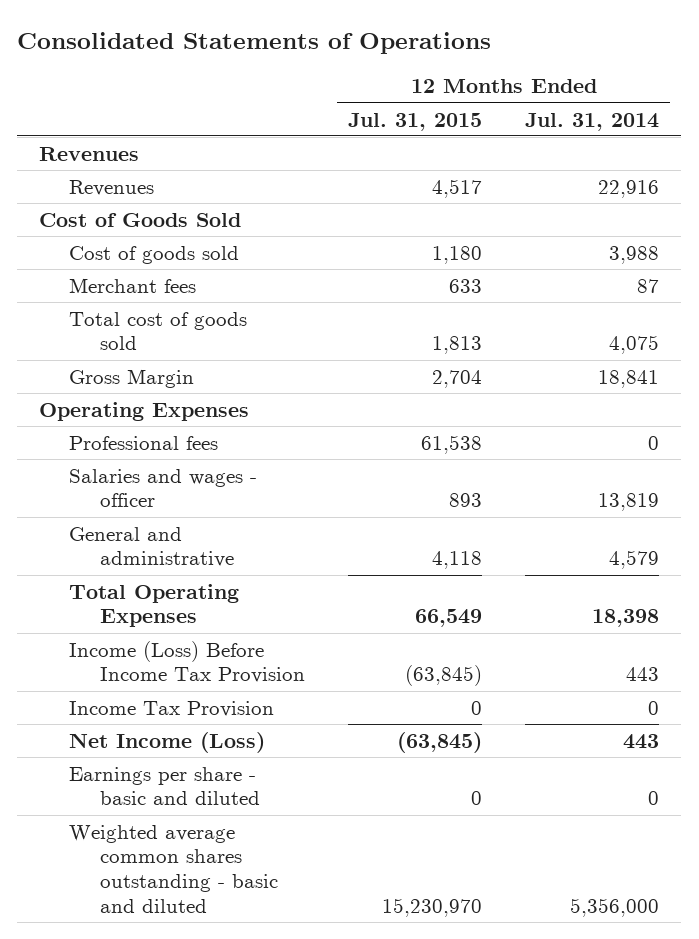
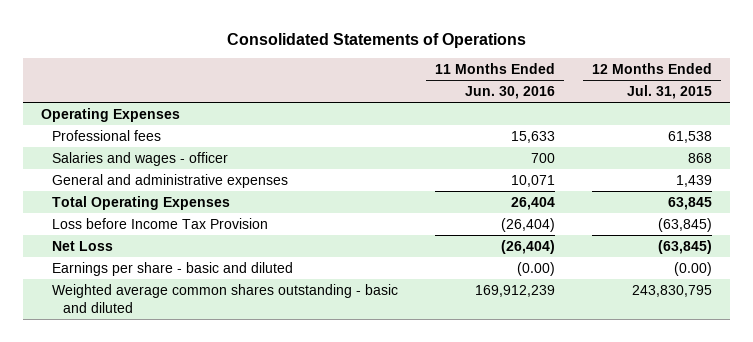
- | 12 Months Ended Jul. 31, 2015 | 12 Months Ended Jul. 31, 2014
+ | 11 Months Ended Jun. 30, 2016 | 12 Months Ended Jul. 31, 2015
- Revenues
- Revenues | 4,517 | 22,916
- Cost of Goods Sold
- Cost of goods sold | 1,180 | 3,988
- Merchant fees | 633 | 87
- Total cost of goods sold | 1,813 | 4,075
- Gross Margin | 2,704 | 18,841
- Salaries and wages - officer | 893 | 13,819
- General and administrative | 4,118 | 4,579
- Total Operating Expenses | 66,549 | 18,398
- Income (Loss) Before Income Tax Provision | (63,845) | 443
- Income Tax Provision | 0 | 0
- Net Income (Loss) | (63,845) | 443
- Earnings per share - basic and diluted | 0 | 0
- Weighted average common shares outstanding - basic and diluted | 15,230,970 | 5,356,000
+ Salaries and wages - officer | 700 | 868
+ General and administrative expenses | 10,071 | 1,439
+ Total Operating Expenses | 26,404 | 63,845
+ Loss before Income Tax Provision | (26,404) | (63,845)
+ Net Loss | (26,404) | (63,845)
+ Earnings per share - basic and diluted | (0.00) | (0.00)
+ Weighted average common shares outstanding - basic and diluted | 169,912,239 | 243,830,795

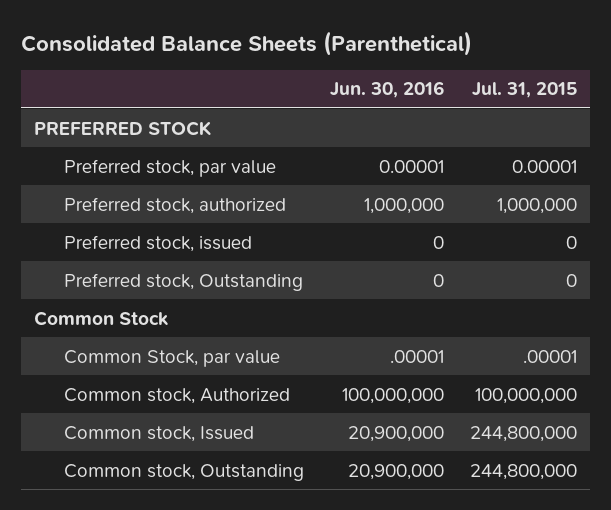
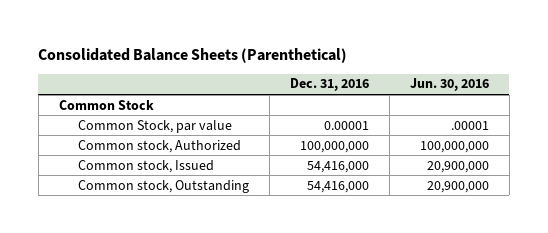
- | Jun. 30, 2016 | Jul. 31, 2015
+ | Dec. 31, 2016 | Jun. 30, 2016
- PREFERRED STOCK
- Preferred stock, par value | 0.00001 | 0.00001
- Preferred stock, authorized | 1,000,000 | 1,000,000
- Preferred stock, issued | 0 | 0
- Preferred stock, Outstanding | 0 | 0

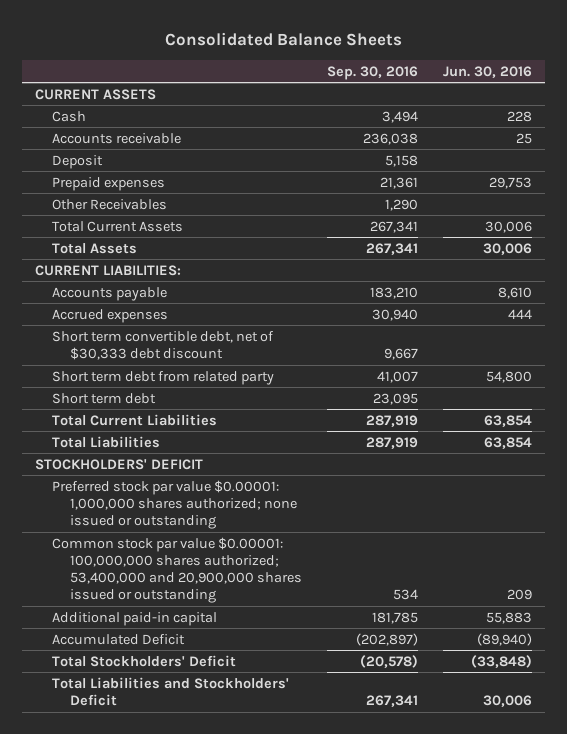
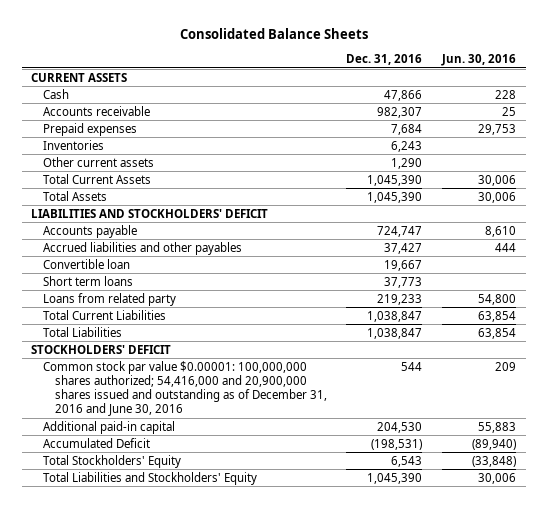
- | Sep. 30, 2016 | Jun. 30, 2016
+ | Dec. 31, 2016 | Jun. 30, 2016
- Deposit | 5,158 |
- Other Receivables | 1,290 |
+ Inventories | 6,243 |
+ Other current assets | 1,290 |
- CURRENT LIABILITIES:
+ LIABILITIES AND STOCKHOLDERS' DEFICIT
- Accrued expenses | 30,940 | 444
- Short term convertible debt, net of $30,333 debt discount | 9,667 |
- Short term debt from related party | 41,007 | 54,800
- Short term debt | 23,095 |
+ Accrued liabilities and other payables | 37,427 | 444
+ Convertible loan | 19,667 |
+ Short term loans | 37,773 |
+ Loans from related party | 219,233 | 54,800
- Preferred stock par value $0.00001: 1,000,000 shares authorized; none issued or outstanding
- Common stock par value $0.00001: 100,000,000 shares authorized; 53,400,000 and 20,900,000 shares issued or outstanding | 534 | 209
+ Common stock par value $0.00001: 100,000,000 shares authorized; 54,416,000 and 20,900,000 shares issued and outstanding as of December 31, 2016 and June 30, 2016 | 544 | 209
- Total Stockholders' Deficit | (20,578) | (33,848)
- Total Liabilities and Stockholders' Deficit | 267,341 | 30,006
+ Total Stockholders' Equity | 6,543 | (33,848)
+ Total Liabilities and Stockholders' Equity | 1,045,390 | 30,006

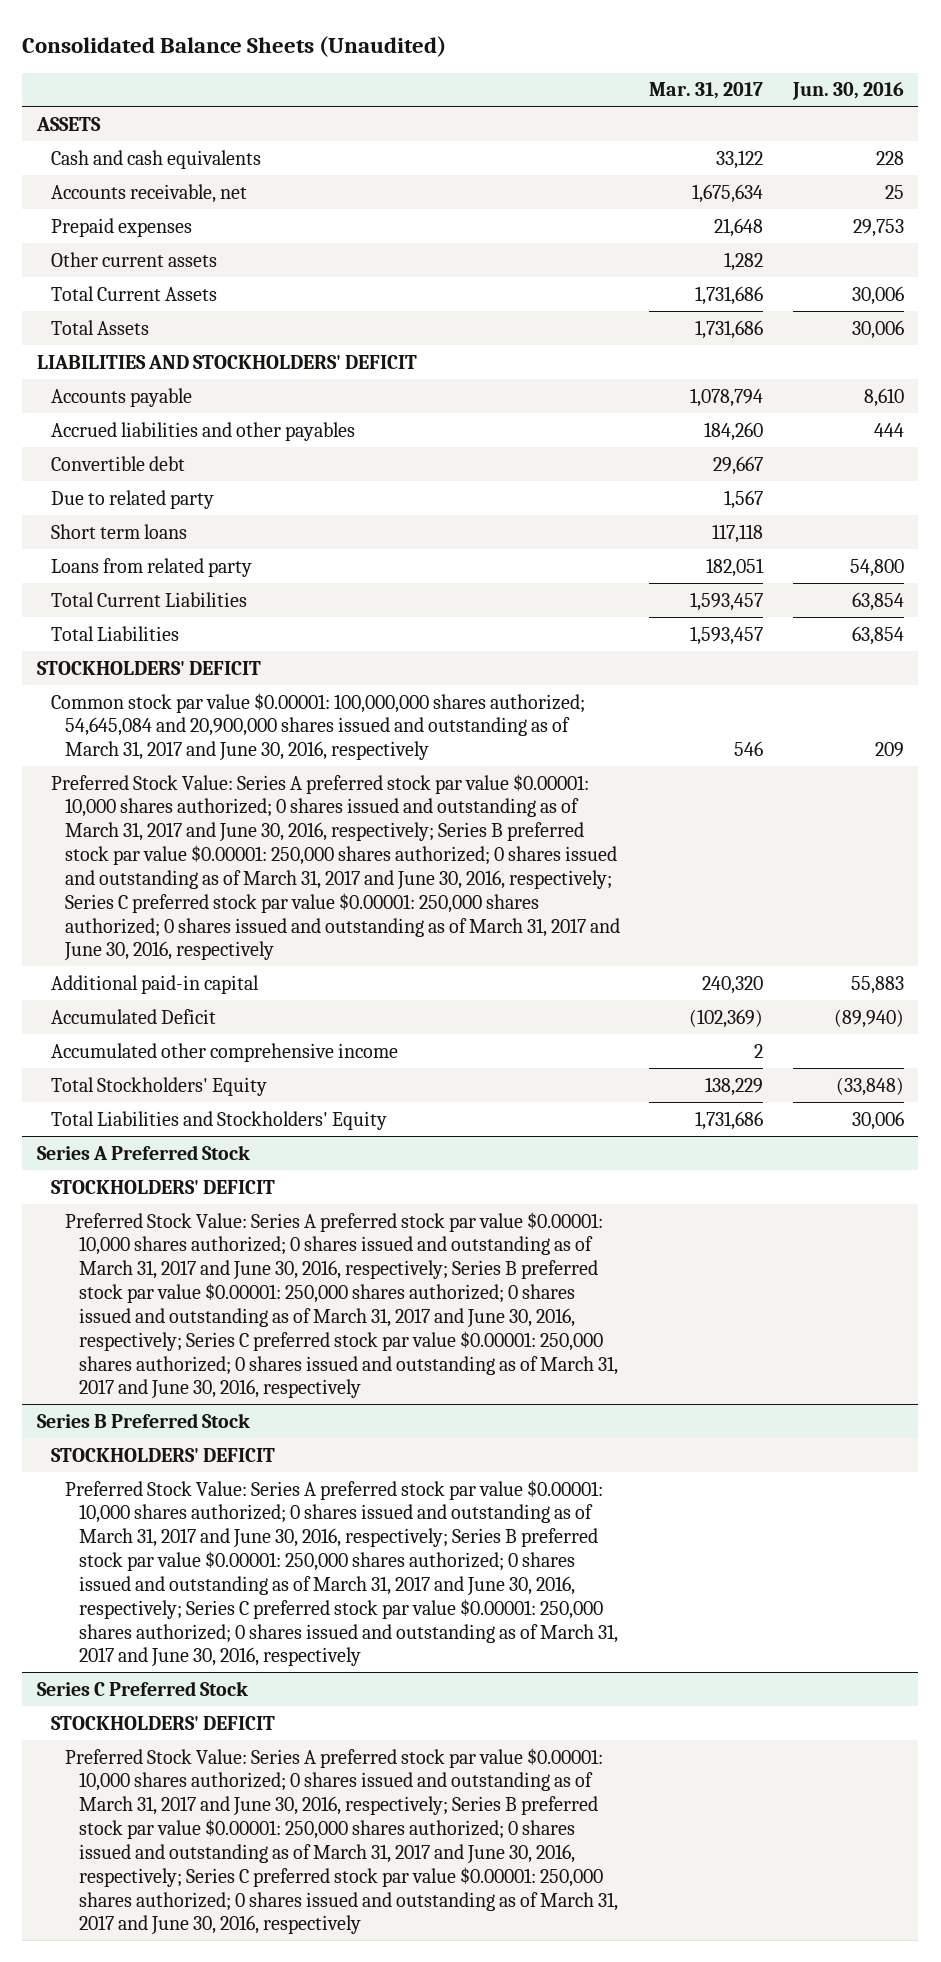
- Consolidated Balance Sheets
+ Consolidated Balance Sheets (Unaudited)
- | Dec. 31, 2016 | Jun. 30, 2016
+ | Mar. 31, 2017 | Jun. 30, 2016
- CURRENT ASSETS
- Cash | 47,866 | 228
- Accounts receivable | 982,307 | 25
+ ASSETS
+ Cash and cash equivalents | 33,122 | 228
+ Accounts receivable, net | 1,675,634 | 25
- Inventories | 6,243 |
- Convertible loan | 19,667 |
+ Convertible debt | 29,667 |
+ Due to related party | 1,567 |
- Common stock par value $0.00001: 100,000,000 shares authorized; 54,416,000 and 20,900,000 shares issued and outstanding as of December 31, 2016 and June 30, 2016 | 544 | 209
+ Common stock par value $0.00001: 100,000,000 shares authorized; 54,645,084 and 20,900,000 shares issued and outstanding as of March 31, 2017 and June 30, 2016, respectively | 546 | 209
+ Preferred Stock Value: Series A preferred stock par value $0.00001: 10,000 shares authorized; 0 shares issued and outstanding as of March 31, 2017 and June 30, 2016, respectively; Series B preferred stock par value $0.00001: 250,000 shares authorized; 0 shares issued and outstanding as of March 31, 2017 and June 30, 2016, respectively; Series C preferred stock par value $0.00001: 250,000 shares authorized; 0 shares issued and outstanding as of March 31, 2017 and June 30, 2016, respectively
+ Accumulated other comprehensive income | 2 |
+ Series A Preferred Stock
+ STOCKHOLDERS' DEFICIT
+ Preferred Stock Value: Series A preferred stock par value $0.00001: 10,000 shares authorized; 0 shares issued and outstanding as of March 31, 2017 and June 30, 2016, respectively; Series B preferred stock par value $0.00001: 250,000 shares authorized; 0 shares issued and outstanding as of March 31, 2017 and June 30, 2016, respectively; Series C preferred stock par value $0.00001: 250,000 shares authorized; 0 shares issued and outstanding as of March 31, 2017 and June 30, 2016, respectively
+ Series B Preferred Stock
+ STOCKHOLDERS' DEFICIT
+ Preferred Stock Value: Series A preferred stock par value $0.00001: 10,000 shares authorized; 0 shares issued and outstanding as of March 31, 2017 and June 30, 2016, respectively; Series B preferred stock par value $0.00001: 250,000 shares authorized; 0 shares issued and outstanding as of March 31, 2017 and June 30, 2016, respectively; Series C preferred stock par value $0.00001: 250,000 shares authorized; 0 shares issued and outstanding as of March 31, 2017 and June 30, 2016, respectively
+ Series C Preferred Stock
+ STOCKHOLDERS' DEFICIT
+ Preferred Stock Value: Series A preferred stock par value $0.00001: 10,000 shares authorized; 0 shares issued and outstanding as of March 31, 2017 and June 30, 2016, respectively; Series B preferred stock par value $0.00001: 250,000 shares authorized; 0 shares issued and outstanding as of March 31, 2017 and June 30, 2016, respectively; Series C preferred stock par value $0.00001: 250,000 shares authorized; 0 shares issued and outstanding as of March 31, 2017 and June 30, 2016, respectively

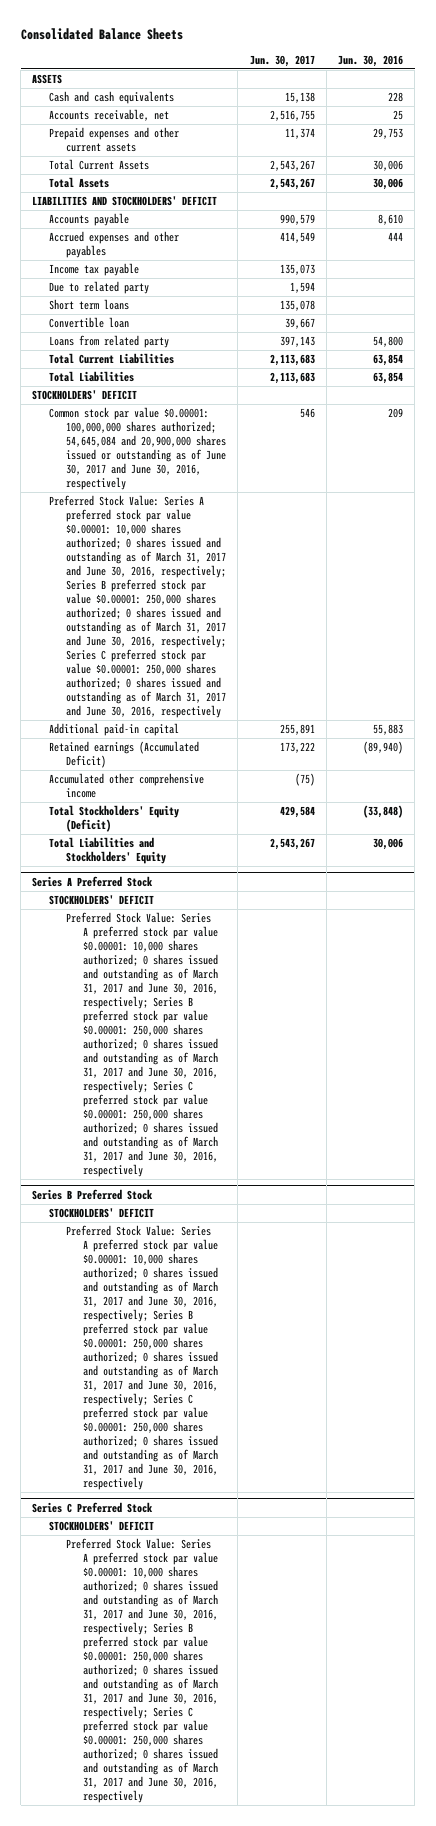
- Consolidated Balance Sheets (Unaudited)
+ Consolidated Balance Sheets
- | Mar. 31, 2017 | Jun. 30, 2016
+ | Jun. 30, 2017 | Jun. 30, 2016
- Prepaid expenses | 21,648 | 29,753
- Other current assets | 1,282 |
+ Prepaid expenses and other current assets | 11,374 | 29,753
- Accrued liabilities and other payables | 184,260 | 444
- Convertible debt | 29,667 |
+ Accrued expenses and other payables | 414,549 | 444
+ Income tax payable | 135,073 |
+ Convertible loan | 39,667 |
- Common stock par value $0.00001: 100,000,000 shares authorized; 54,645,084 and 20,900,000 shares issued and outstanding as of March 31, 2017 and June 30, 2016, respectively | 546 | 209
+ Common stock par value $0.00001: 100,000,000 shares authorized; 54,645,084 and 20,900,000 shares issued or outstanding as of June 30, 2017 and June 30, 2016, respectively | 546 | 209
- Accumulated Deficit | (102,369) | (89,940)
+ Retained earnings (Accumulated Deficit) | 173,222 | (89,940)
- Total Stockholders' Equity | 138,229 | (33,848)
+ Total Stockholders' Equity (Deficit) | 429,584 | (33,848)

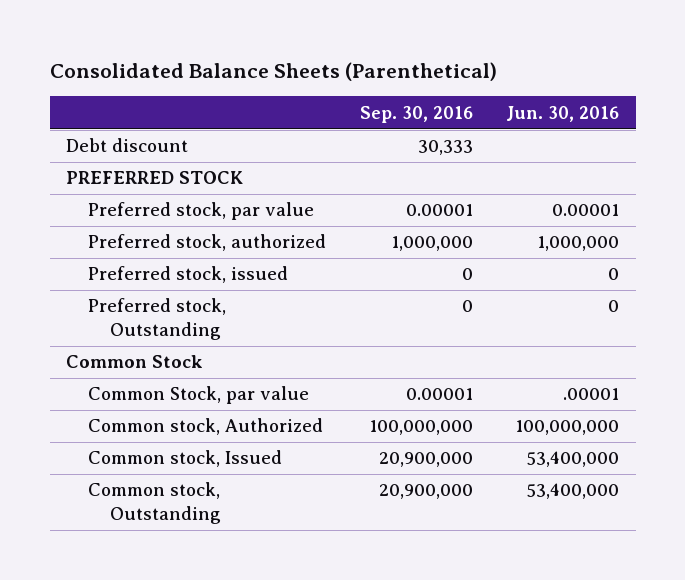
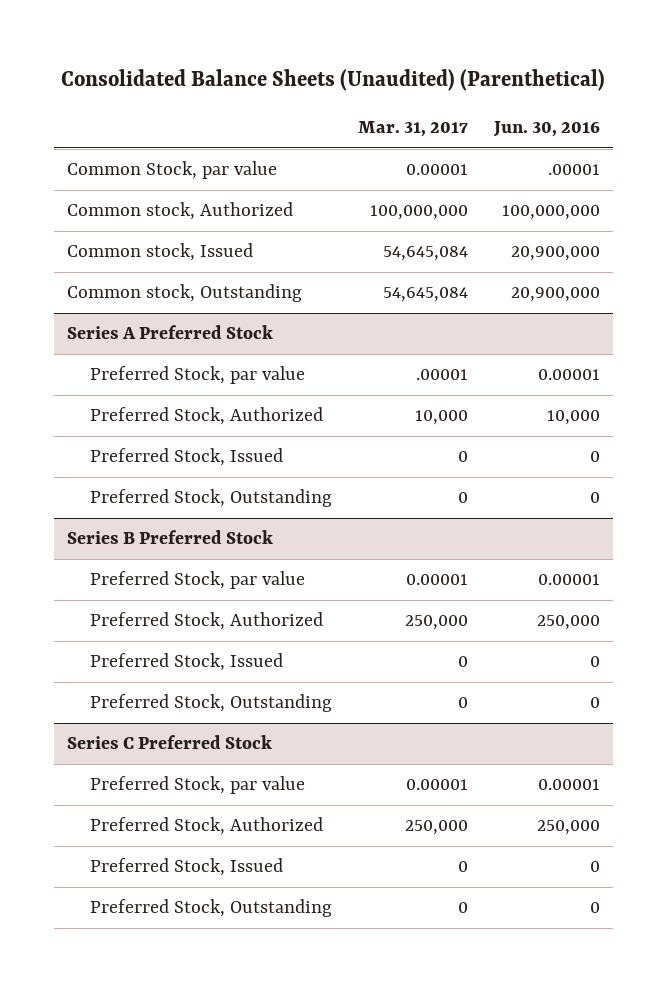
- Consolidated Balance Sheets (Parenthetical)
+ Consolidated Balance Sheets (Unaudited) (Parenthetical)
- | Sep. 30, 2016 | Jun. 30, 2016
+ | Mar. 31, 2017 | Jun. 30, 2016
- Debt discount | 30,333 |
- PREFERRED STOCK
- Preferred stock, par value | 0.00001 | 0.00001
- Preferred stock, authorized | 1,000,000 | 1,000,000
- Preferred stock, issued | 0 | 0
- Preferred stock, Outstanding | 0 | 0
- Common Stock
- Common stock, Issued | 20,900,000 | 53,400,000
- Common stock, Outstanding | 20,900,000 | 53,400,000
+ Common stock, Issued | 54,645,084 | 20,900,000
+ Common stock, Outstanding | 54,645,084 | 20,900,000
+ Series A Preferred Stock
+ Preferred Stock, par value | .00001 | 0.00001
+ Preferred Stock, Authorized | 10,000 | 10,000
+ Preferred Stock, Issued | 0 | 0
+ Preferred Stock, Outstanding | 0 | 0
+ Series B Preferred Stock
+ Preferred Stock, par value | 0.00001 | 0.00001
+ Preferred Stock, Authorized | 250,000 | 250,000
+ Preferred Stock, Issued | 0 | 0
+ Preferred Stock, Outstanding | 0 | 0
+ Series C Preferred Stock
+ Preferred Stock, par value | 0.00001 | 0.00001
+ Preferred Stock, Authorized | 250,000 | 250,000
+ Preferred Stock, Issued | 0 | 0
+ Preferred Stock, Outstanding | 0 | 0

